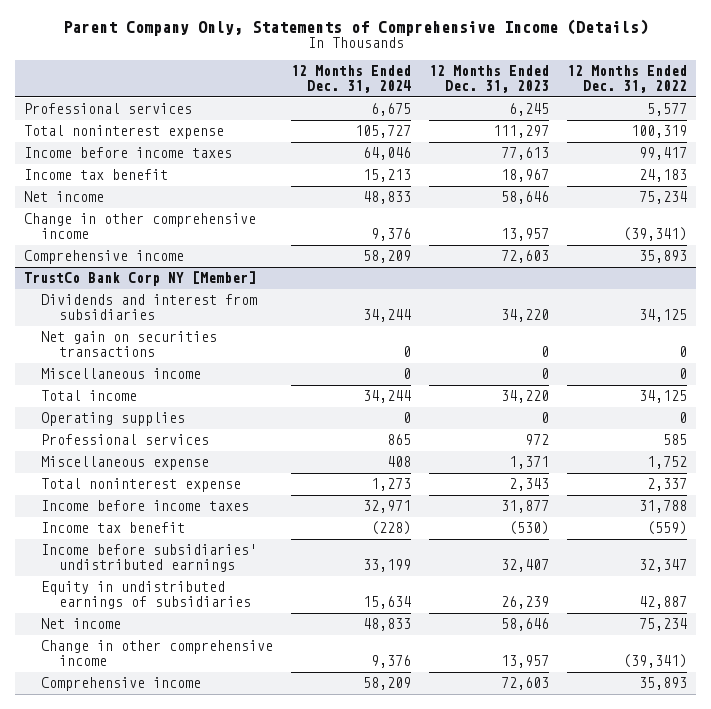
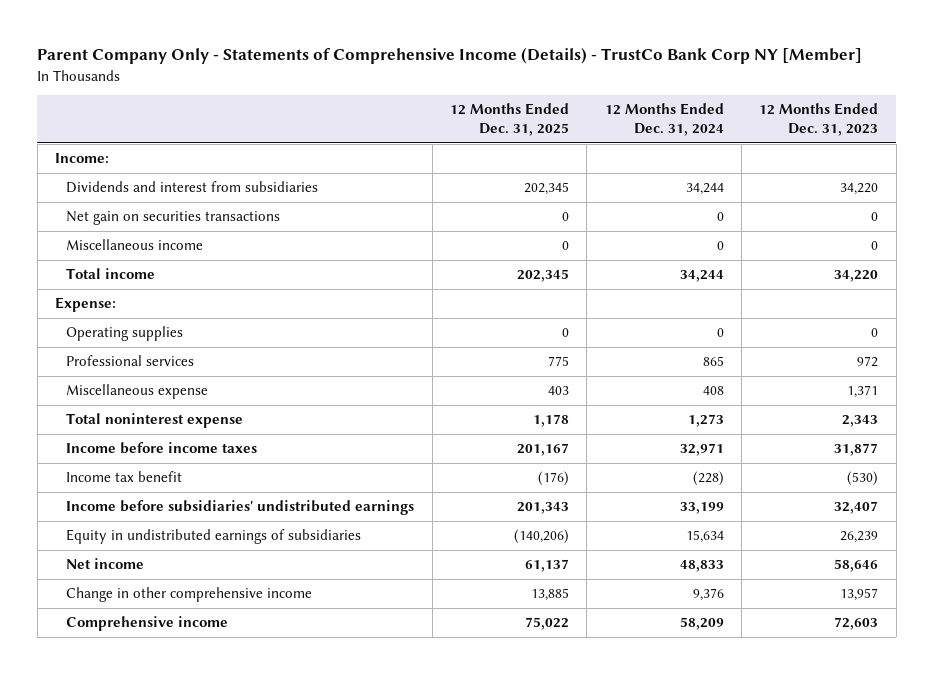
- Parent Company Only, Statements of Comprehensive Income (Details)
+ Parent Company Only - Statements of Comprehensive Income (Details) - TrustCo Bank Corp NY [Member]
- | 12 Months Ended Dec. 31, 2024 | 12 Months Ended Dec. 31, 2023 | 12 Months Ended Dec. 31, 2022
+ | 12 Months Ended Dec. 31, 2025 | 12 Months Ended Dec. 31, 2024 | 12 Months Ended Dec. 31, 2023
- Professional services | 6,675 | 6,245 | 5,577
- Total noninterest expense | 105,727 | 111,297 | 100,319
- Income before income taxes | 64,046 | 77,613 | 99,417
- Income tax benefit | 15,213 | 18,967 | 24,183
- Net income | 48,833 | 58,646 | 75,234
- Change in other comprehensive income | 9,376 | 13,957 | (39,341)
- Comprehensive income | 58,209 | 72,603 | 35,893
- TrustCo Bank Corp NY [Member]
+ Income:
+ Expense:

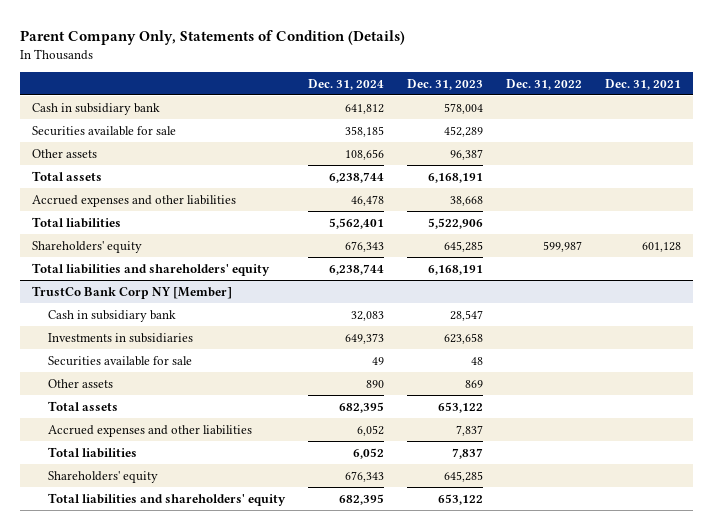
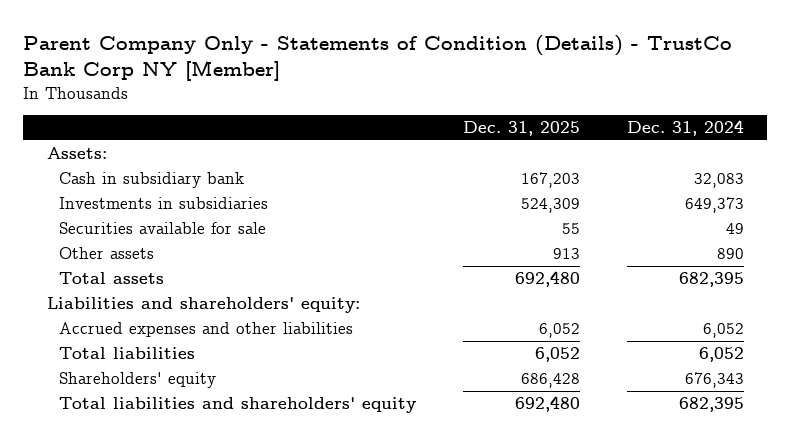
- Parent Company Only, Statements of Condition (Details)
+ Parent Company Only - Statements of Condition (Details) - TrustCo Bank Corp NY [Member]
- | Dec. 31, 2024 | Dec. 31, 2023 | Dec. 31, 2022 | Dec. 31, 2021
+ | Dec. 31, 2025 | Dec. 31, 2024
- Cash in subsidiary bank | 641,812 | 578,004 | |
- Securities available for sale | 358,185 | 452,289 | |
- Other assets | 108,656 | 96,387 | |
- Total assets | 6,238,744 | 6,168,191 | |
- Accrued expenses and other liabilities | 46,478 | 38,668 | |
- Total liabilities | 5,562,401 | 5,522,906 | |
- Shareholders' equity | 676,343 | 645,285 | 599,987 | 601,128
- Total liabilities and shareholders' equity | 6,238,744 | 6,168,191 | |
- TrustCo Bank Corp NY [Member]
+ Assets:
+ Liabilities and shareholders' equity:

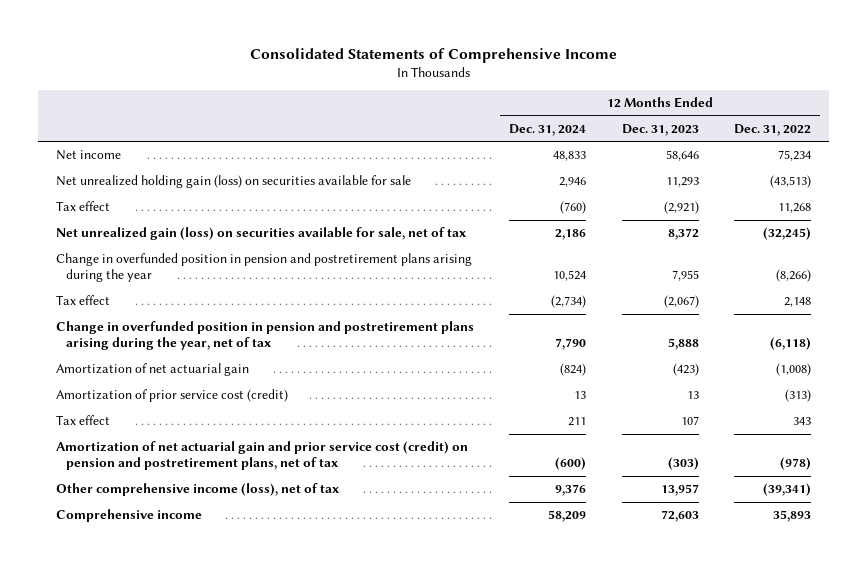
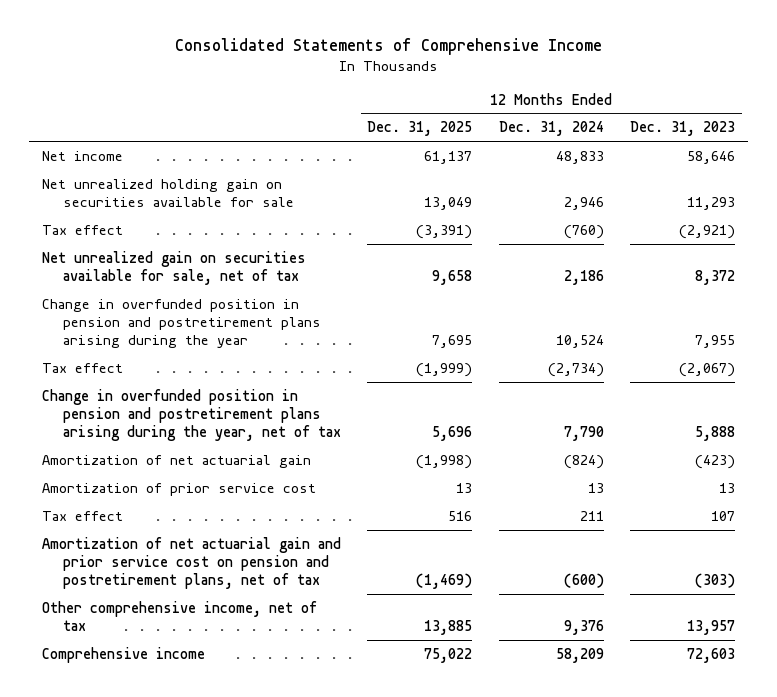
- | 12 Months Ended Dec. 31, 2024 | 12 Months Ended Dec. 31, 2023 | 12 Months Ended Dec. 31, 2022
+ | 12 Months Ended Dec. 31, 2025 | 12 Months Ended Dec. 31, 2024 | 12 Months Ended Dec. 31, 2023
- Net unrealized holding gain (loss) on securities available for sale | 2,946 | 11,293 | (43,513)
+ Net unrealized holding gain on securities available for sale | 13,049 | 2,946 | 11,293
- Net unrealized gain (loss) on securities available for sale, net of tax | 2,186 | 8,372 | (32,245)
+ Net unrealized gain on securities available for sale, net of tax | 9,658 | 2,186 | 8,372
- Amortization of prior service cost (credit) | 13 | 13 | (313)
+ Amortization of prior service cost | 13 | 13 | 13
- Amortization of net actuarial gain and prior service cost (credit) on pension and postretirement plans, net of tax | (600) | (303) | (978)
- Other comprehensive income (loss), net of tax | 9,376 | 13,957 | (39,341)
+ Amortization of net actuarial gain and prior service cost on pension and postretirement plans, net of tax | (1,469) | (600) | (303)
+ Other comprehensive income, net of tax | 13,885 | 9,376 | 13,957

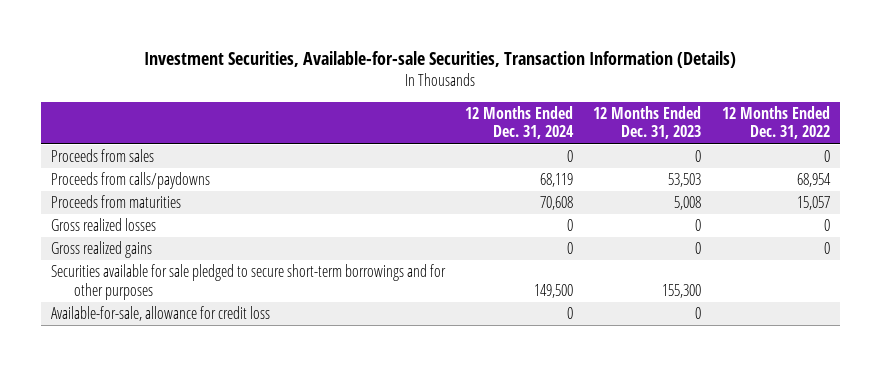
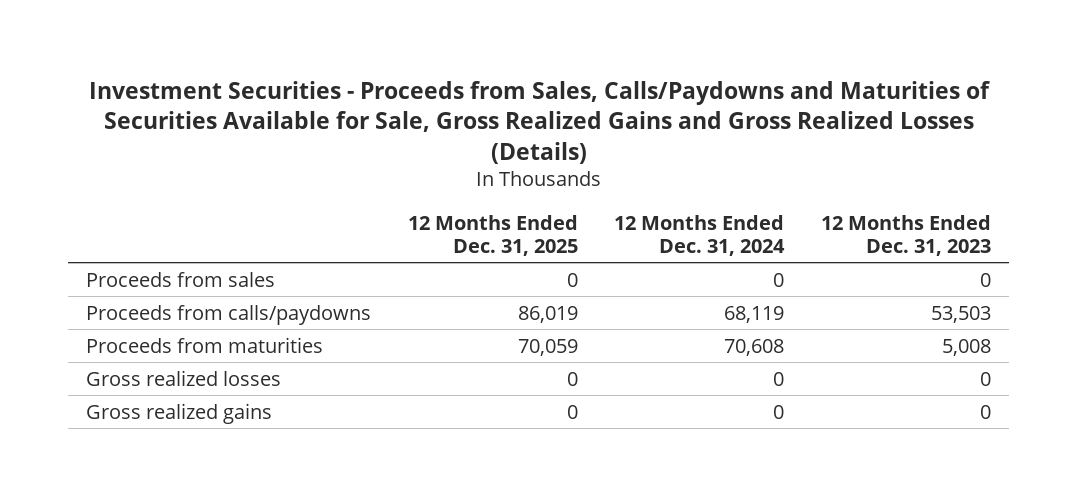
- Investment Securities, Available-for-sale Securities, Transaction Information (Details)
+ Investment Securities - Proceeds from Sales, Calls/Paydowns and Maturities of Securities Available for Sale, Gross Realized Gains and Gross Realized Losses (Details)
- | 12 Months Ended Dec. 31, 2024 | 12 Months Ended Dec. 31, 2023 | 12 Months Ended Dec. 31, 2022
+ | 12 Months Ended Dec. 31, 2025 | 12 Months Ended Dec. 31, 2024 | 12 Months Ended Dec. 31, 2023
- Securities available for sale pledged to secure short-term borrowings and for other purposes | 149,500 | 155,300 |
- Available-for-sale, allowance for credit loss | 0 | 0 |

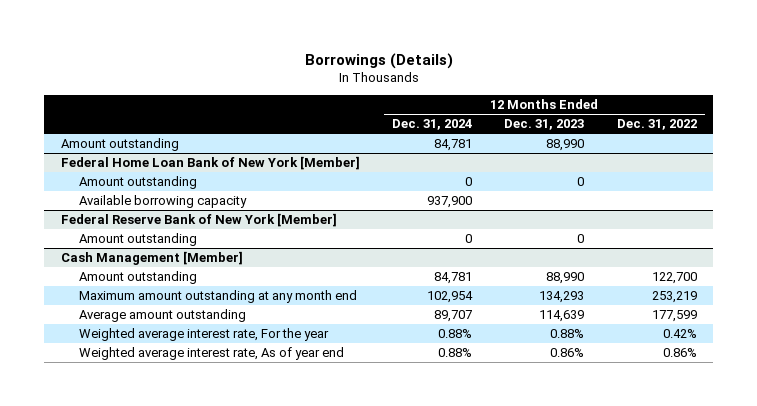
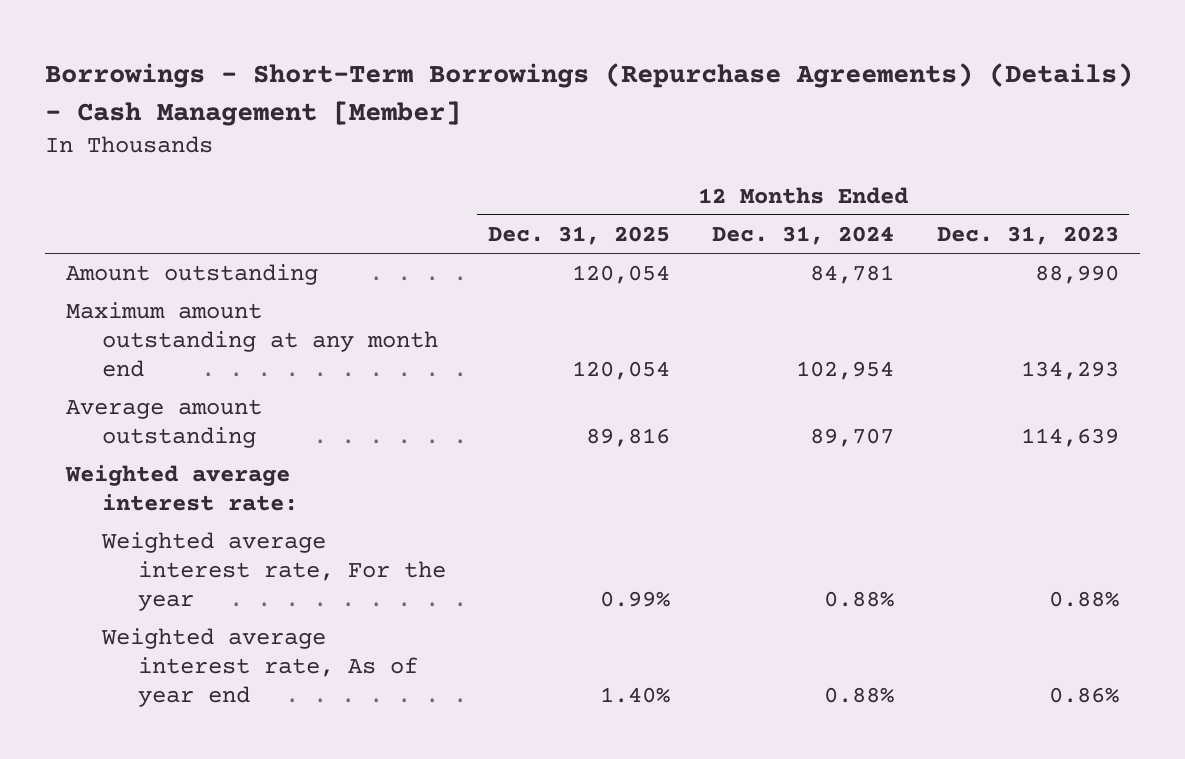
- Borrowings (Details)
+ Borrowings - Short-Term Borrowings (Repurchase Agreements) (Details) - Cash Management [Member]
- | 12 Months Ended Dec. 31, 2024 | 12 Months Ended Dec. 31, 2023 | 12 Months Ended Dec. 31, 2022
+ | 12 Months Ended Dec. 31, 2025 | 12 Months Ended Dec. 31, 2024 | 12 Months Ended Dec. 31, 2023
- Federal Home Loan Bank of New York [Member]
- Amount outstanding | 0 | 0 |
- Available borrowing capacity | 937,900 | |
- Federal Reserve Bank of New York [Member]
- Amount outstanding | 0 | 0 |
- Cash Management [Member]
- Amount outstanding | 84,781 | 88,990 | 122,700
+ Weighted average interest rate:

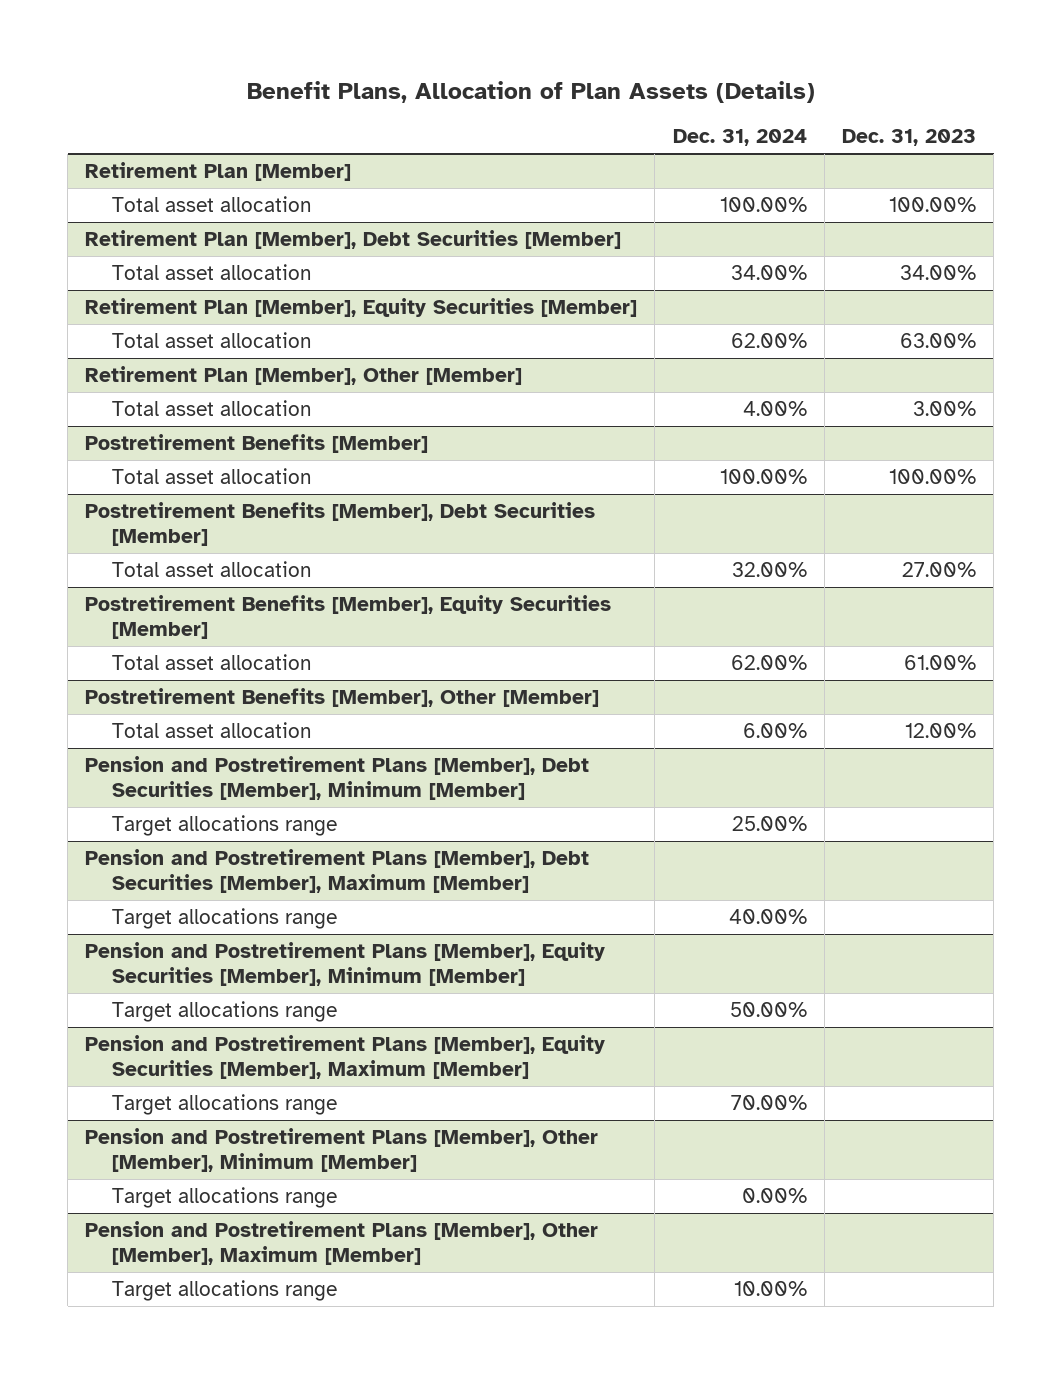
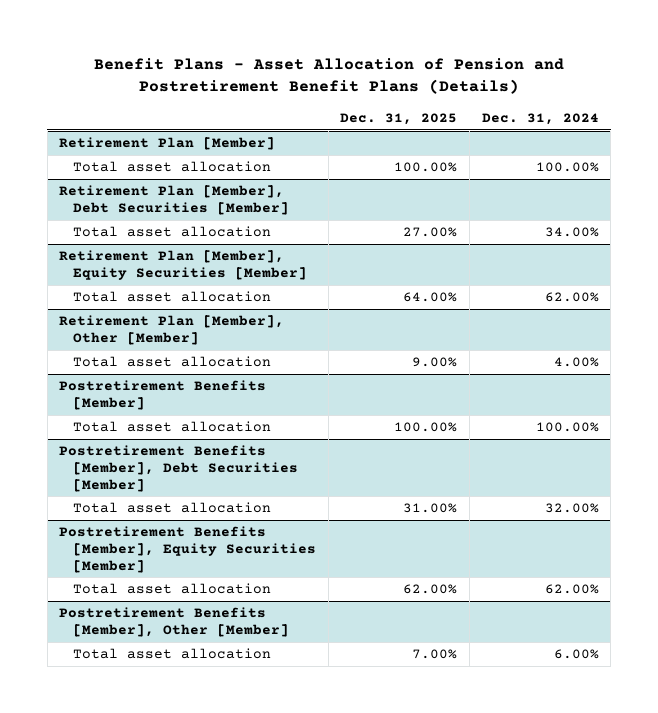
- Benefit Plans, Allocation of Plan Assets (Details)
+ Benefit Plans - Asset Allocation of Pension and Postretirement Benefit Plans (Details)
- | Dec. 31, 2024 | Dec. 31, 2023
+ | Dec. 31, 2025 | Dec. 31, 2024
- Pension and Postretirement Plans [Member], Debt Securities [Member], Minimum [Member]
- Target allocations range | 25.00% |
- Pension and Postretirement Plans [Member], Debt Securities [Member], Maximum [Member]
- Target allocations range | 40.00% |
- Pension and Postretirement Plans [Member], Equity Securities [Member], Minimum [Member]
- Target allocations range | 50.00% |
- Pension and Postretirement Plans [Member], Equity Securities [Member], Maximum [Member]
- Target allocations range | 70.00% |
- Pension and Postretirement Plans [Member], Other [Member], Minimum [Member]
- Target allocations range | 0.00% |
- Pension and Postretirement Plans [Member], Other [Member], Maximum [Member]
- Target allocations range | 10.00% |

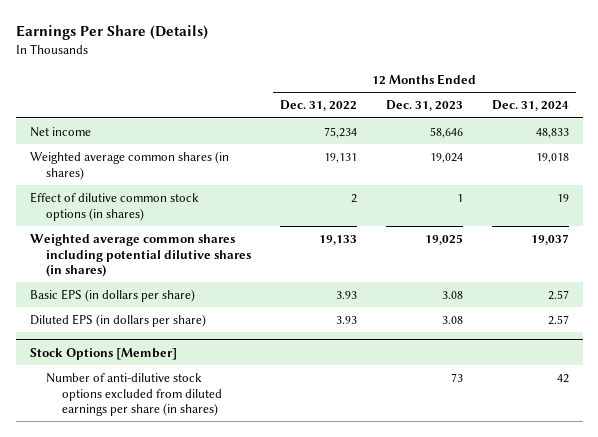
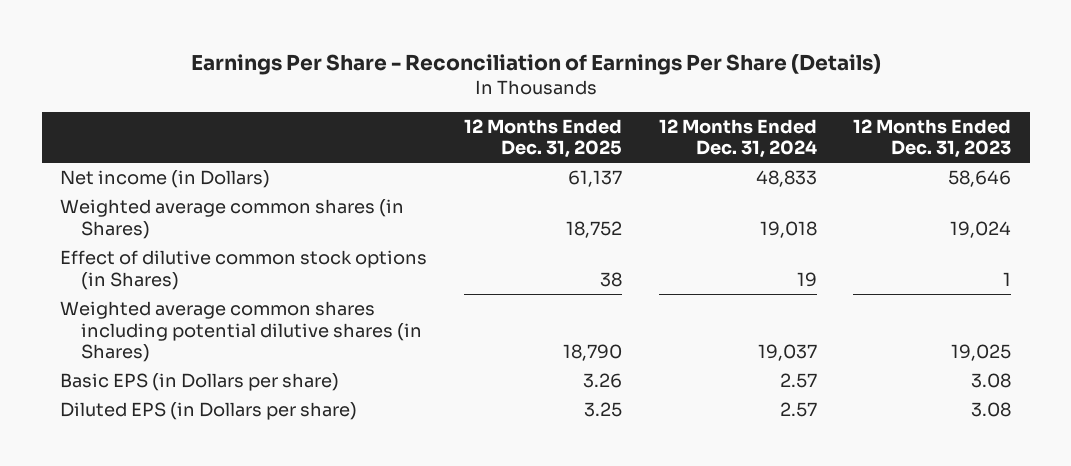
- Earnings Per Share (Details)
+ Earnings Per Share - Reconciliation of Earnings Per Share (Details)
- | 12 Months Ended Dec. 31, 2022 | 12 Months Ended Dec. 31, 2023 | 12 Months Ended Dec. 31, 2024
+ | 12 Months Ended Dec. 31, 2025 | 12 Months Ended Dec. 31, 2024 | 12 Months Ended Dec. 31, 2023
- Net income | 75,234 | 58,646 | 48,833
- Weighted average common shares (in shares) | 19,131 | 19,024 | 19,018
- Effect of dilutive common stock options (in shares) | 2 | 1 | 19
- Weighted average common shares including potential dilutive shares (in shares) | 19,133 | 19,025 | 19,037
- Basic EPS (in dollars per share) | 3.93 | 3.08 | 2.57
- Diluted EPS (in dollars per share) | 3.93 | 3.08 | 2.57
- Stock Options [Member]
- Number of anti-dilutive stock options excluded from diluted earnings per share (in shares) | | 73 | 42
+ Net income (in Dollars) | 61,137 | 48,833 | 58,646
+ Weighted average common shares (in Shares) | 18,752 | 19,018 | 19,024
+ Effect of dilutive common stock options (in Shares) | 38 | 19 | 1
+ Weighted average common shares including potential dilutive shares (in Shares) | 18,790 | 19,037 | 19,025
+ Basic EPS (in Dollars per share) | 3.26 | 2.57 | 3.08
+ Diluted EPS (in Dollars per share) | 3.25 | 2.57 | 3.08

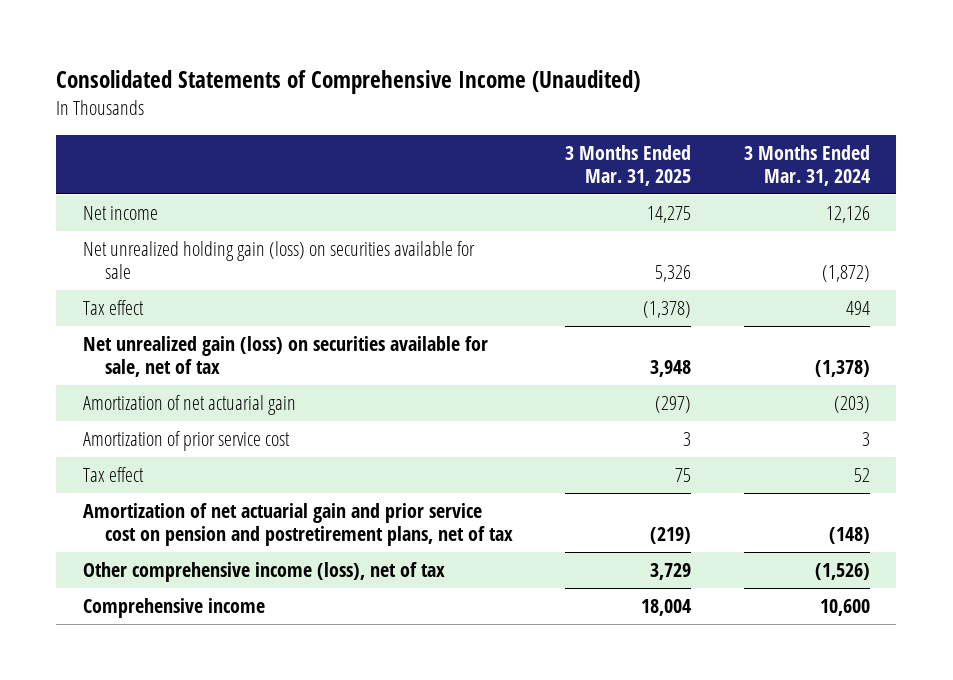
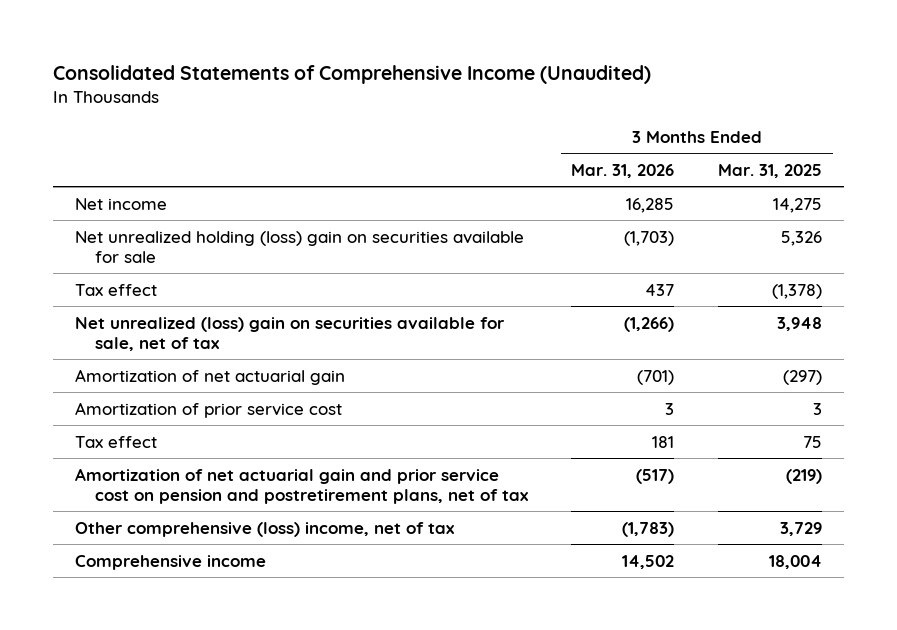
- | 3 Months Ended Mar. 31, 2025 | 3 Months Ended Mar. 31, 2024
+ | 3 Months Ended Mar. 31, 2026 | 3 Months Ended Mar. 31, 2025
- Net unrealized holding gain (loss) on securities available for sale | 5,326 | (1,872)
+ Net unrealized holding (loss) gain on securities available for sale | (1,703) | 5,326
- Net unrealized gain (loss) on securities available for sale, net of tax | 3,948 | (1,378)
+ Net unrealized (loss) gain on securities available for sale, net of tax | (1,266) | 3,948
- Other comprehensive income (loss), net of tax | 3,729 | (1,526)
+ Other comprehensive (loss) income, net of tax | (1,783) | 3,729

